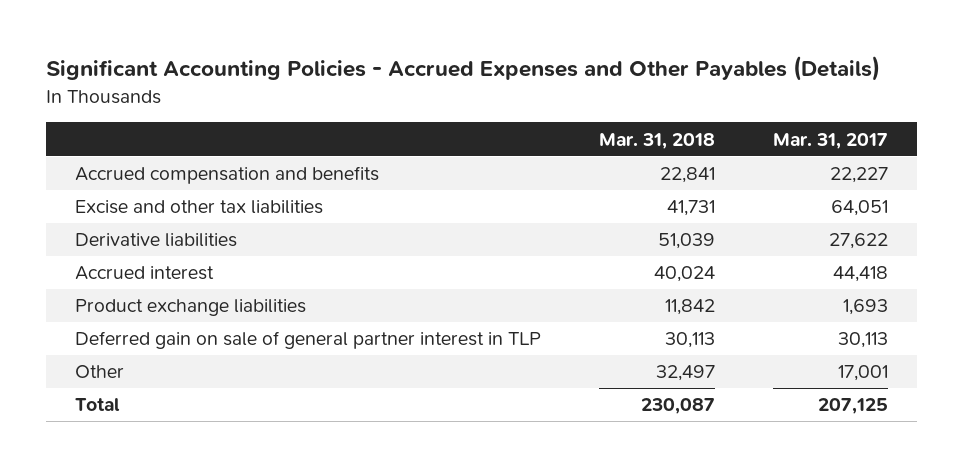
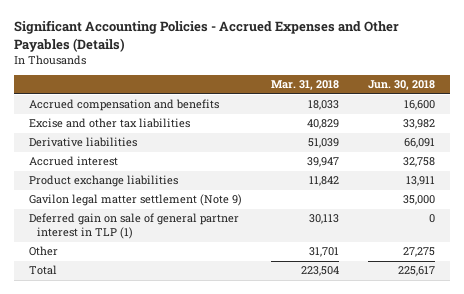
- | Mar. 31, 2018 | Mar. 31, 2017
+ | Mar. 31, 2018 | Jun. 30, 2018
- Accrued compensation and benefits | 22,841 | 22,227
- Excise and other tax liabilities | 41,731 | 64,051
+ Accrued compensation and benefits | 18,033 | 16,600
+ Excise and other tax liabilities | 40,829 | 33,982
- Accrued interest | 40,024 | 44,418
+ Accrued interest | 39,947 | 32,758
- Deferred gain on sale of general partner interest in TLP | 30,113 | 30,113
- Other | 32,497 | 17,001
- Total | 230,087 | 207,125
+ Gavilon legal matter settlement (Note 9) | | 35,000
+ Deferred gain on sale of general partner interest in TLP (1) | 30,113 | 0
+ Other | 31,701 | 27,275
+ Total | 223,504 | 225,617

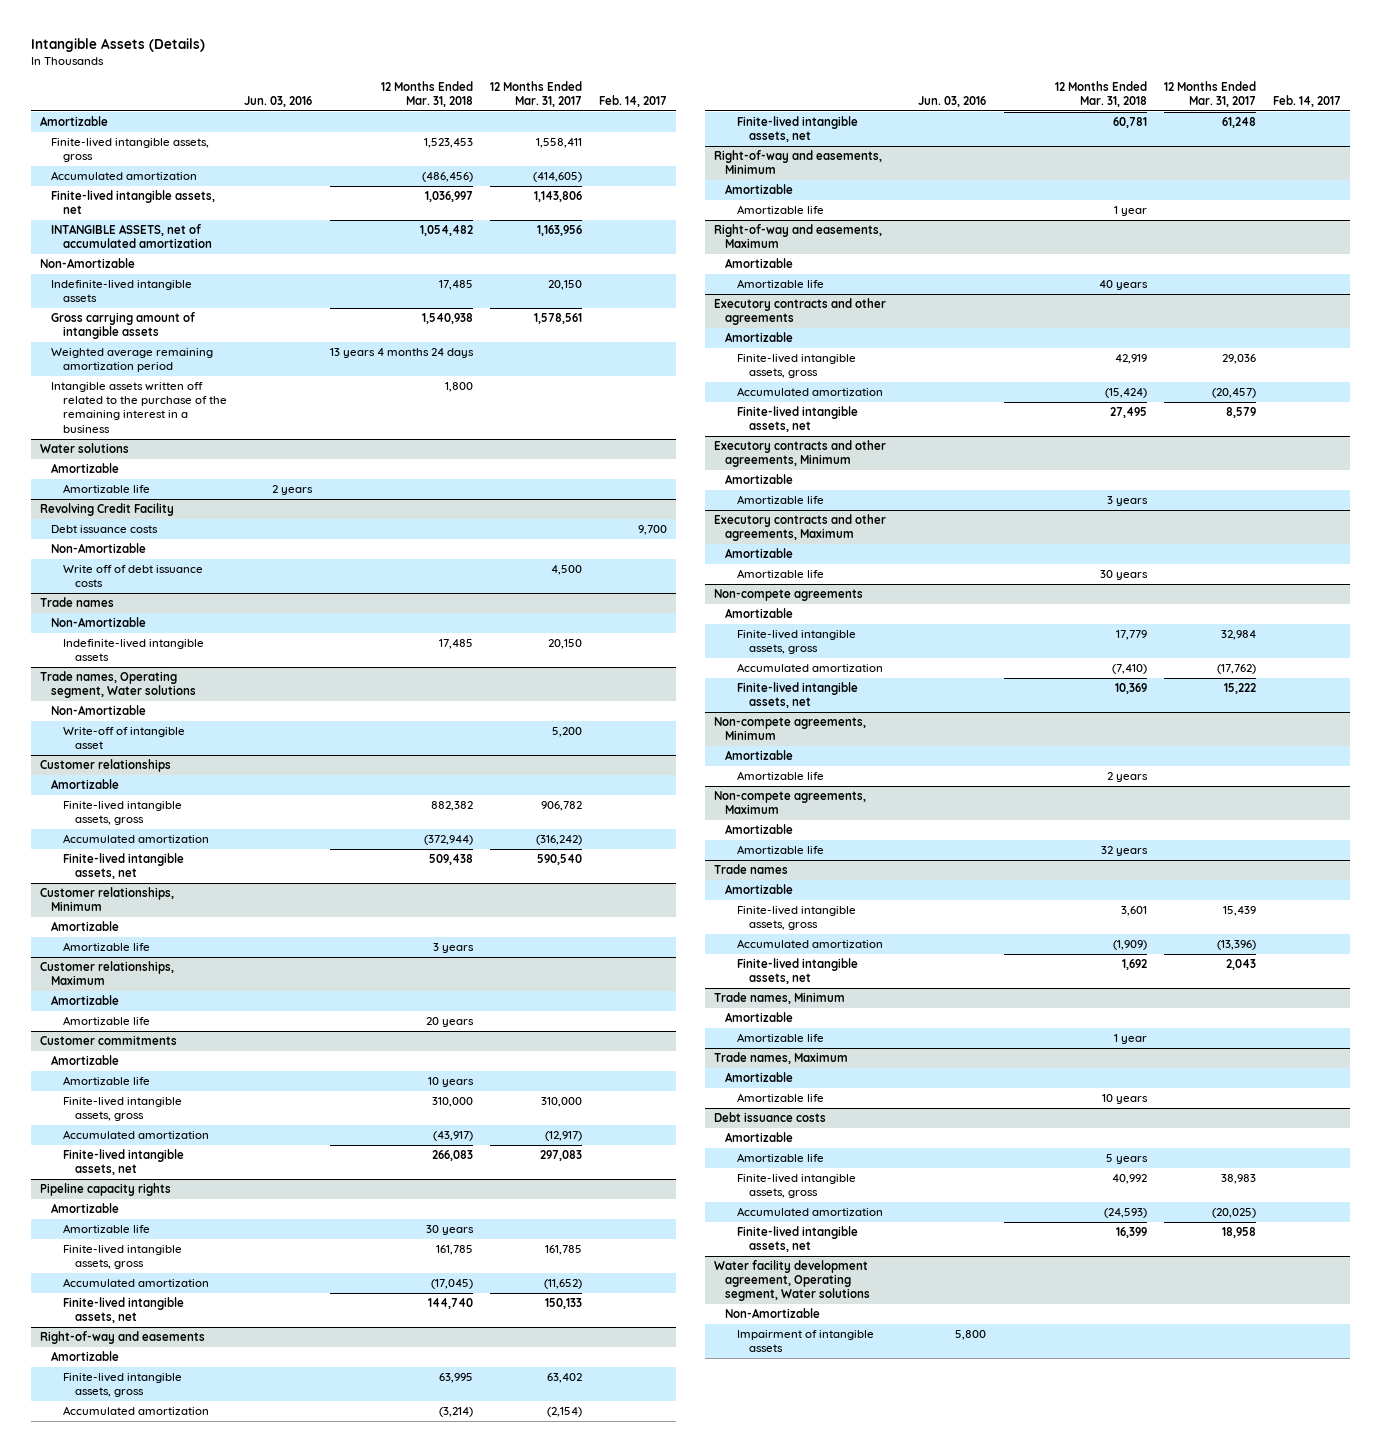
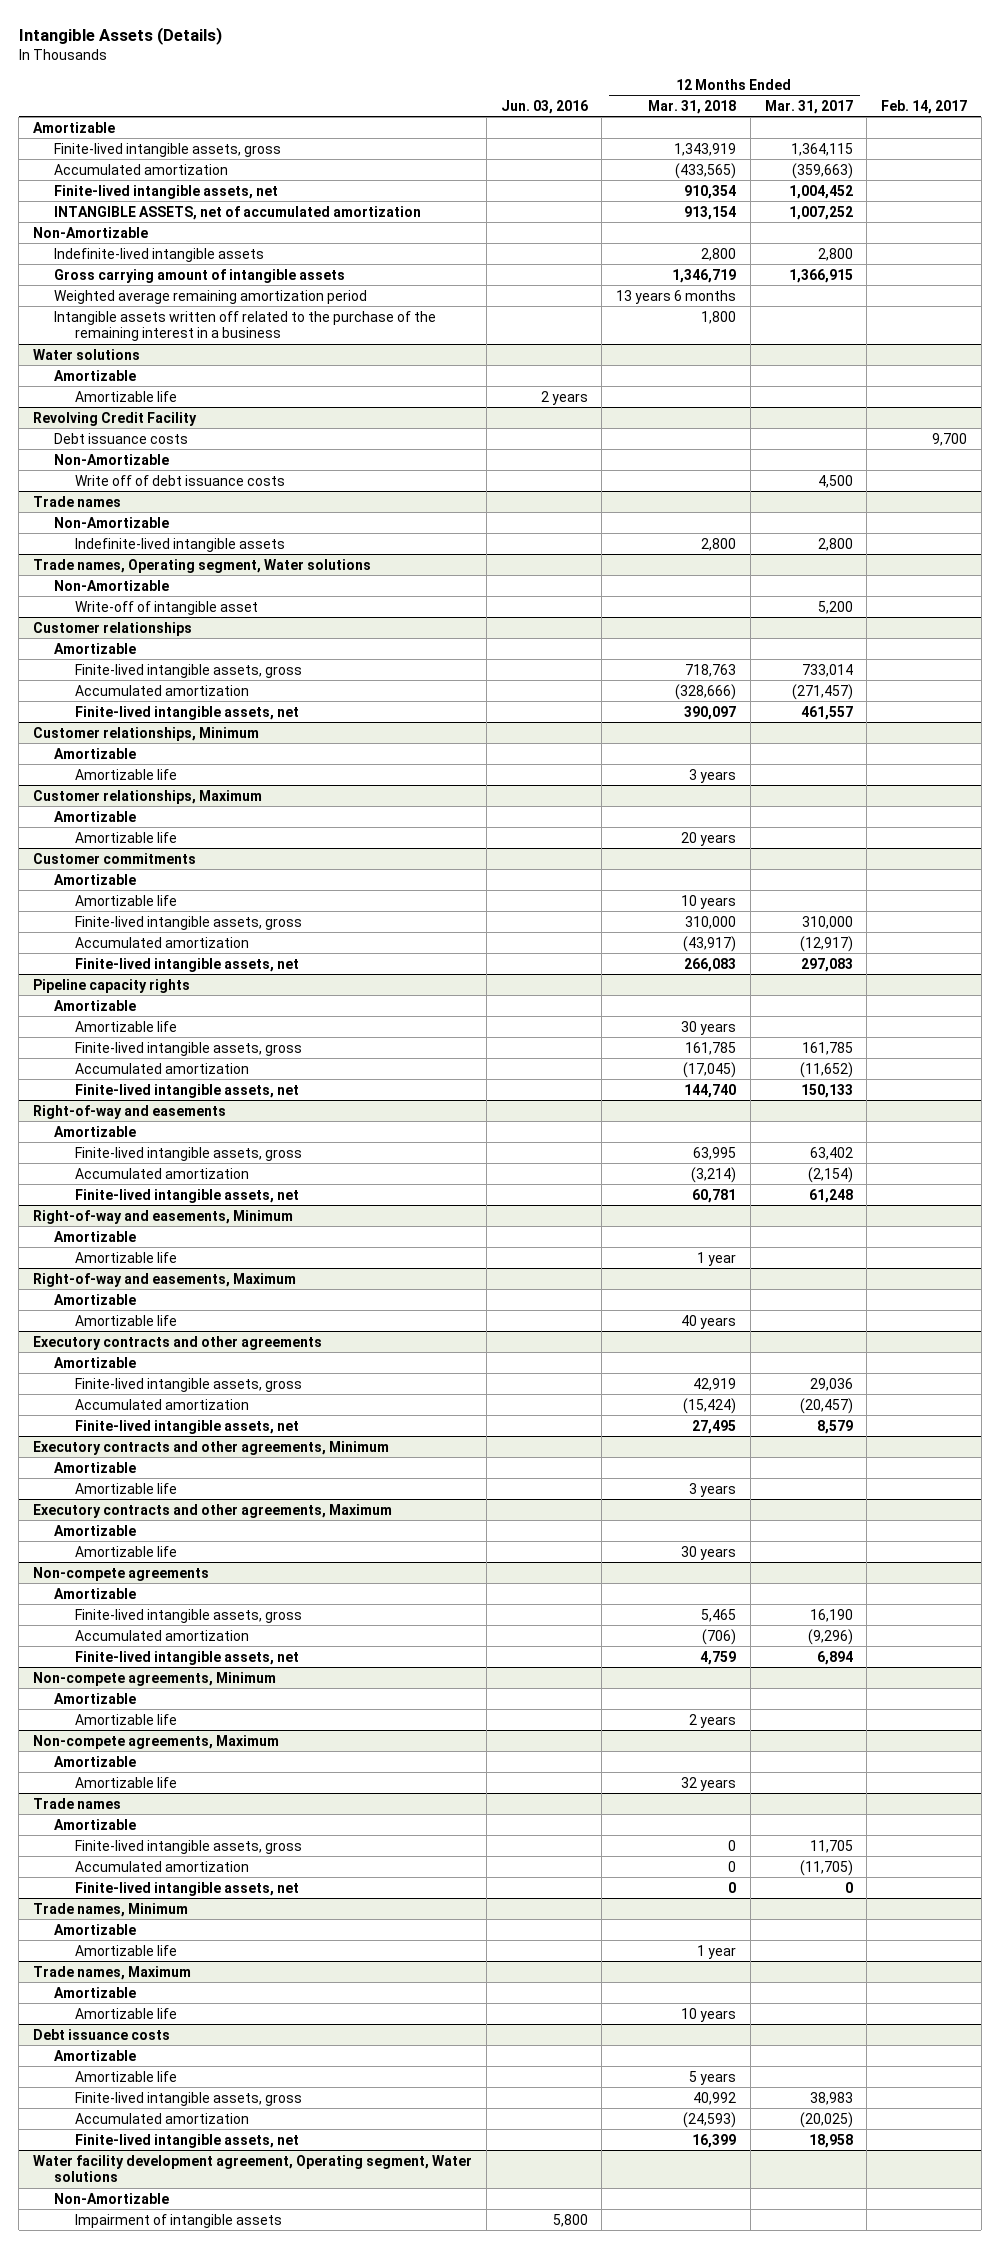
- Finite-lived intangible assets, gross | | 1,523,453 | 1,558,411 |
- Accumulated amortization | | (486,456) | (414,605) |
- Finite-lived intangible assets, net | | 1,036,997 | 1,143,806 |
- INTANGIBLE ASSETS, net of accumulated amortization | | 1,054,482 | 1,163,956 |
+ Finite-lived intangible assets, gross | | 1,343,919 | 1,364,115 |
+ Accumulated amortization | | (433,565) | (359,663) |
+ Finite-lived intangible assets, net | | 910,354 | 1,004,452 |
+ INTANGIBLE ASSETS, net of accumulated amortization | | 913,154 | 1,007,252 |
- Indefinite-lived intangible assets | | 17,485 | 20,150 |
- Gross carrying amount of intangible assets | | 1,540,938 | 1,578,561 |
- Weighted average remaining amortization period | | 13 years 4 months 24 days | |
+ Indefinite-lived intangible assets | | 2,800 | 2,800 |
+ Gross carrying amount of intangible assets | | 1,346,719 | 1,366,915 |
+ Weighted average remaining amortization period | | 13 years 6 months | |
@ Trade names
- Indefinite-lived intangible assets | | 17,485 | 20,150 |
+ Indefinite-lived intangible assets | | 2,800 | 2,800 |
@ Customer relationships
- Finite-lived intangible assets, gross | | 882,382 | 906,782 |
- Accumulated amortization | | (372,944) | (316,242) |
- Finite-lived intangible assets, net | | 509,438 | 590,540 |
+ Finite-lived intangible assets, gross | | 718,763 | 733,014 |
+ Accumulated amortization | | (328,666) | (271,457) |
+ Finite-lived intangible assets, net | | 390,097 | 461,557 |
@ Non-compete agreements
- Finite-lived intangible assets, gross | | 17,779 | 32,984 |
- Accumulated amortization | | (7,410) | (17,762) |
- Finite-lived intangible assets, net | | 10,369 | 15,222 |
+ Finite-lived intangible assets, gross | | 5,465 | 16,190 |
+ Accumulated amortization | | (706) | (9,296) |
+ Finite-lived intangible assets, net | | 4,759 | 6,894 |
@ Trade names
- Finite-lived intangible assets, gross | | 3,601 | 15,439 |
- Accumulated amortization | | (1,909) | (13,396) |
- Finite-lived intangible assets, net | | 1,692 | 2,043 |
+ Finite-lived intangible assets, gross | | 0 | 11,705 |
+ Accumulated amortization | | 0 | (11,705) |
+ Finite-lived intangible assets, net | | 0 | 0 |

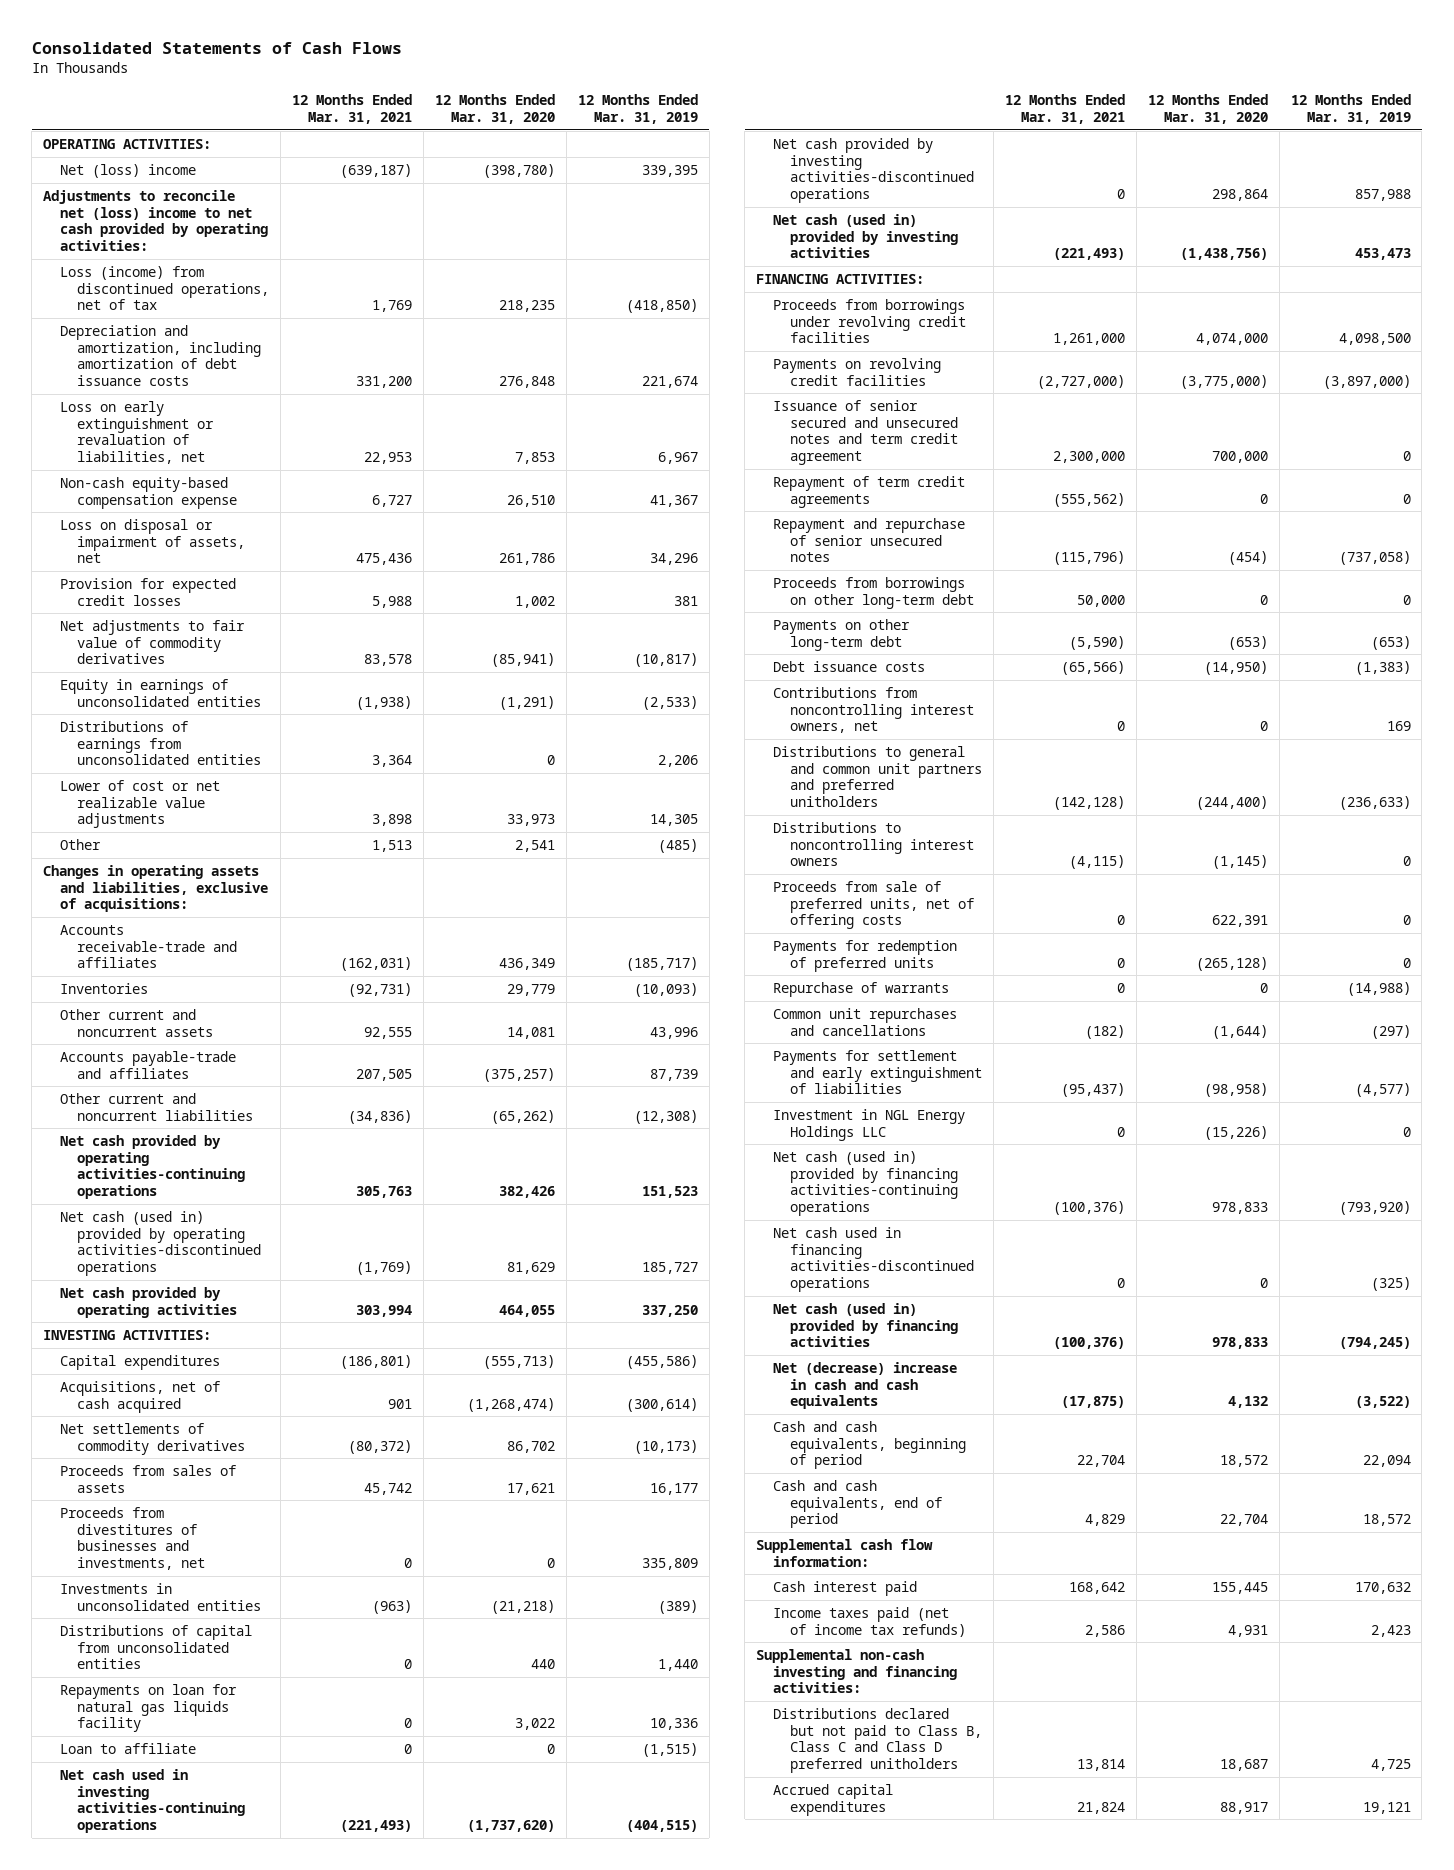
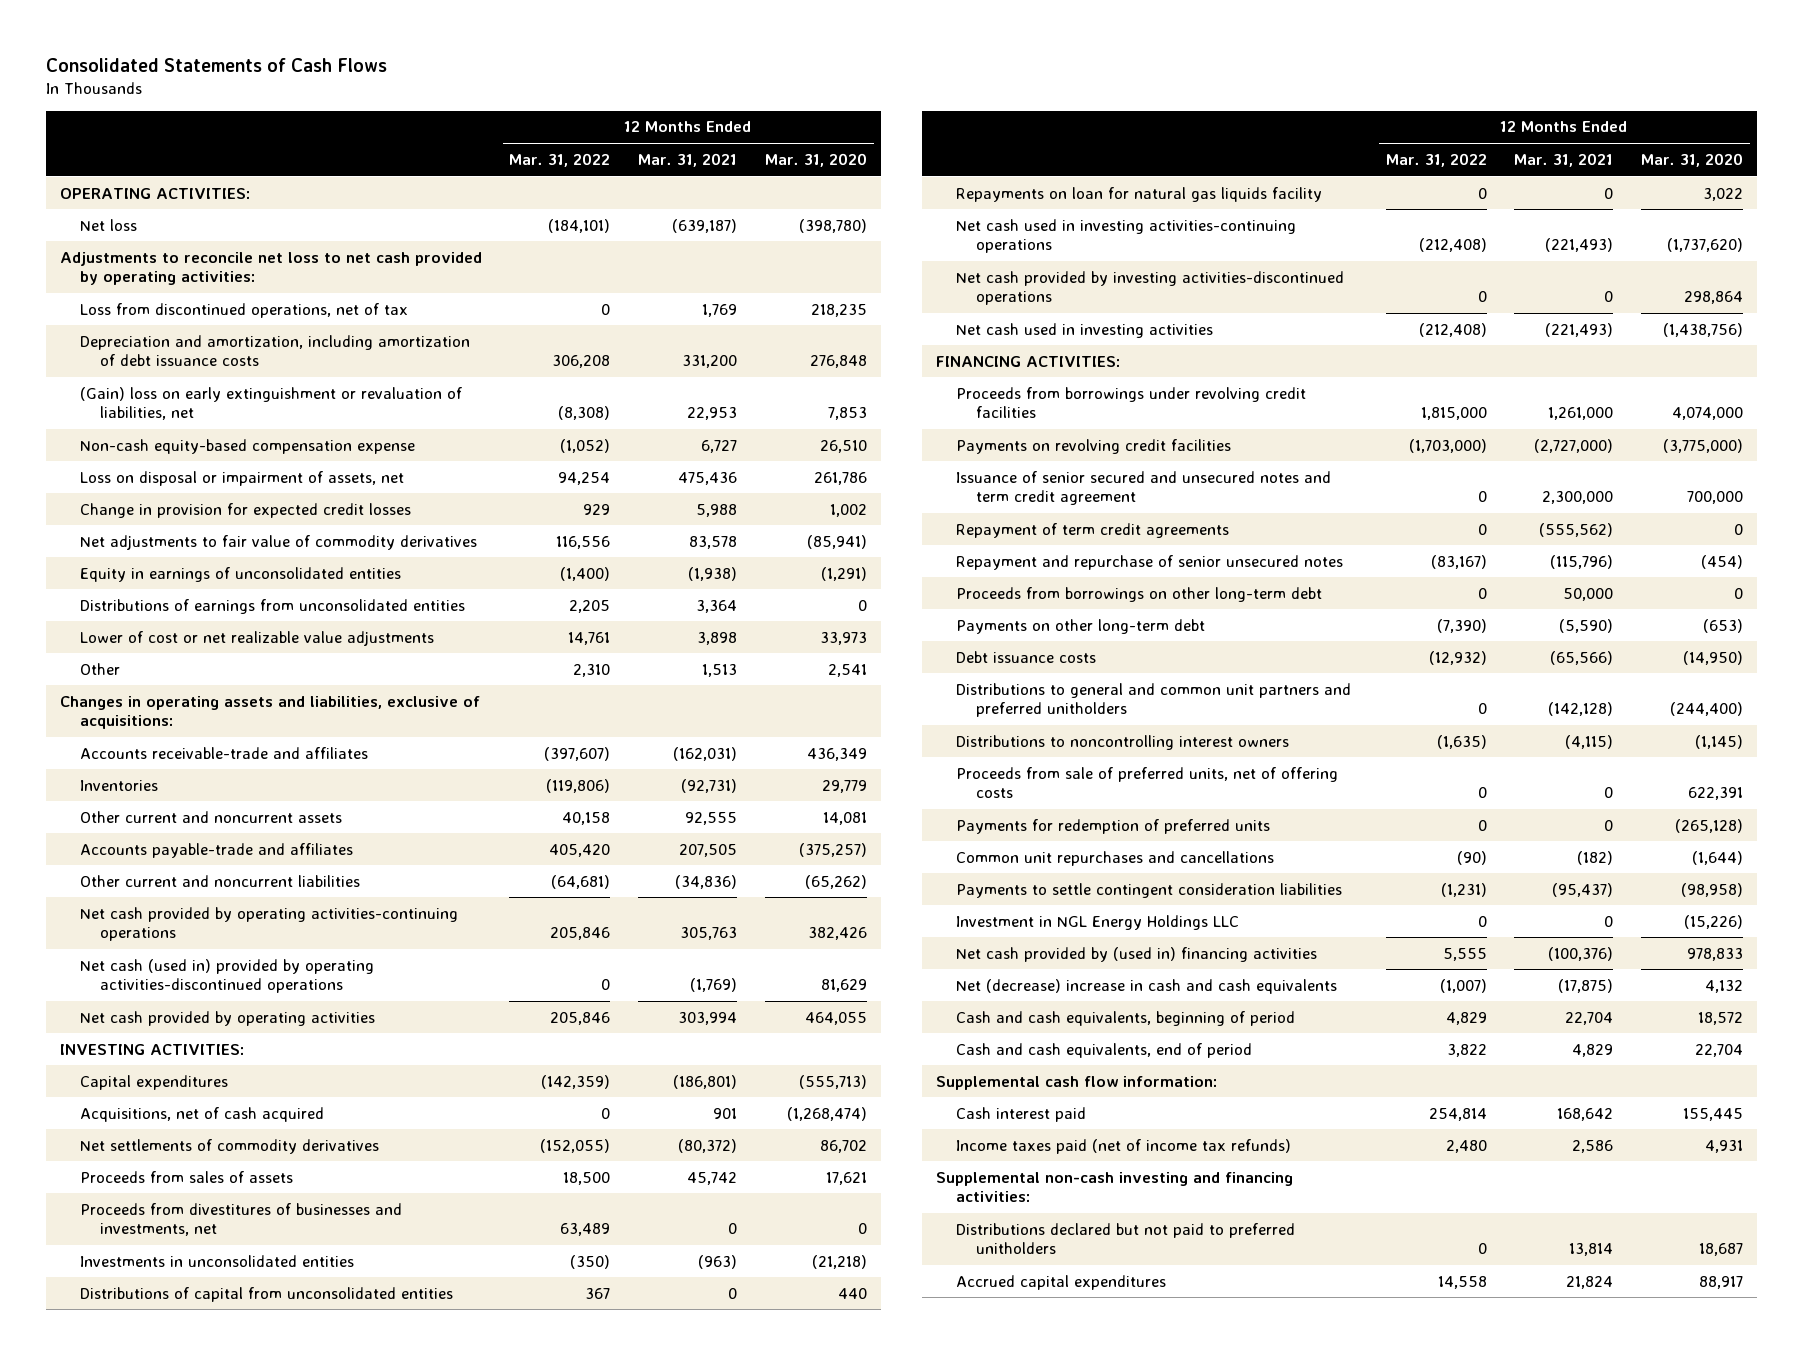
- | 12 Months Ended Mar. 31, 2021 | 12 Months Ended Mar. 31, 2020 | 12 Months Ended Mar. 31, 2019
+ | 12 Months Ended Mar. 31, 2022 | 12 Months Ended Mar. 31, 2021 | 12 Months Ended Mar. 31, 2020
- Net (loss) income | (639,187) | (398,780) | 339,395
- Adjustments to reconcile net (loss) income to net cash provided by operating activities:
- Loss (income) from discontinued operations, net of tax | 1,769 | 218,235 | (418,850)
+ Net loss | (184,101) | (639,187) | (398,780)
+ Adjustments to reconcile net loss to net cash provided by operating activities:
+ Loss from discontinued operations, net of tax | 0 | 1,769 | 218,235
- Loss on early extinguishment or revaluation of liabilities, net | 22,953 | 7,853 | 6,967
+ (Gain) loss on early extinguishment or revaluation of liabilities, net | (8,308) | 22,953 | 7,853
- Provision for expected credit losses | 5,988 | 1,002 | 381
+ Change in provision for expected credit losses | 929 | 5,988 | 1,002
- Loan to affiliate | 0 | 0 | (1,515)
- Net cash (used in) provided by investing activities | (221,493) | (1,438,756) | 453,473
+ Net cash used in investing activities | (212,408) | (221,493) | (1,438,756)
- Contributions from noncontrolling interest owners, net | 0 | 0 | 169
- Repurchase of warrants | 0 | 0 | (14,988)
- Payments for settlement and early extinguishment of liabilities | (95,437) | (98,958) | (4,577)
+ Payments to settle contingent consideration liabilities | (1,231) | (95,437) | (98,958)
- Net cash (used in) provided by financing activities-continuing operations | (100,376) | 978,833 | (793,920)
- Net cash used in financing activities-discontinued operations | 0 | 0 | (325)
- Net cash (used in) provided by financing activities | (100,376) | 978,833 | (794,245)
+ Net cash provided by (used in) financing activities | 5,555 | (100,376) | 978,833
- Distributions declared but not paid to Class B, Class C and Class D preferred unitholders | 13,814 | 18,687 | 4,725
+ Distributions declared but not paid to preferred unitholders | 0 | 13,814 | 18,687

